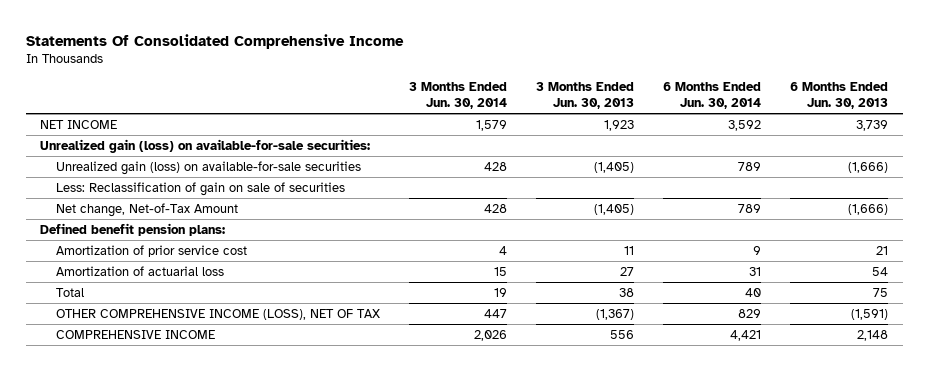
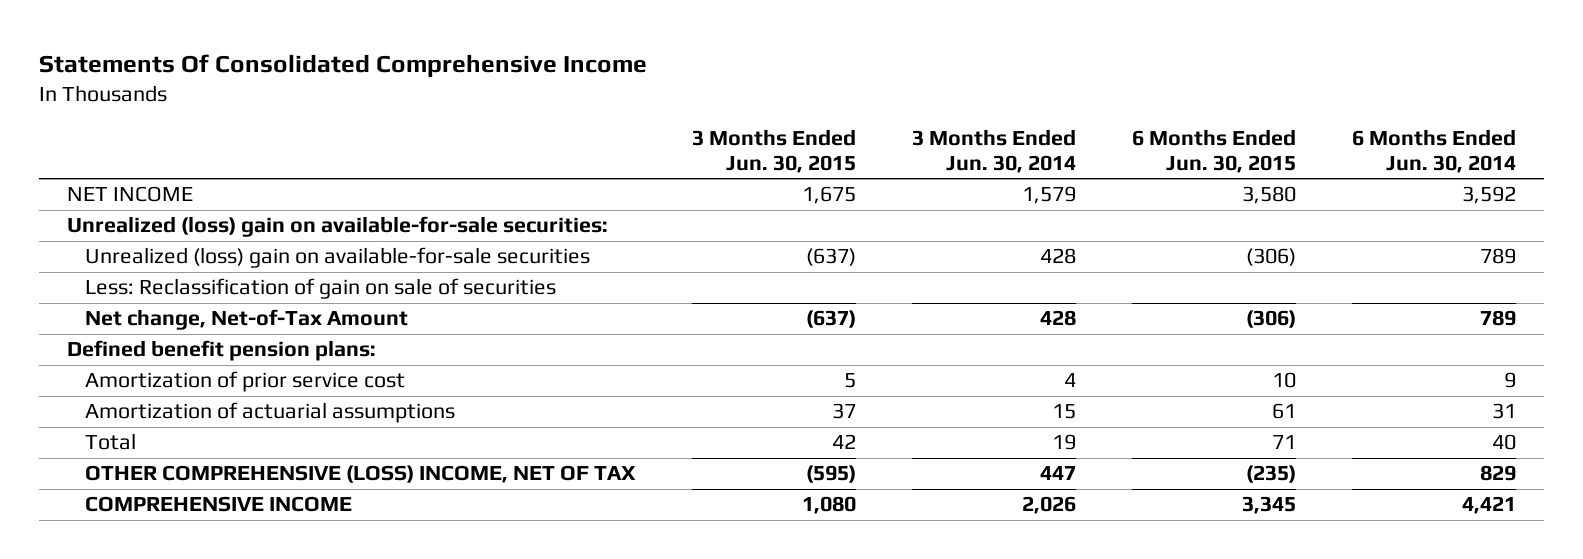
- | 3 Months Ended Jun. 30, 2014 | 3 Months Ended Jun. 30, 2013 | 6 Months Ended Jun. 30, 2014 | 6 Months Ended Jun. 30, 2013
+ | 3 Months Ended Jun. 30, 2015 | 3 Months Ended Jun. 30, 2014 | 6 Months Ended Jun. 30, 2015 | 6 Months Ended Jun. 30, 2014
- Unrealized gain (loss) on available-for-sale securities:
- Unrealized gain (loss) on available-for-sale securities | 428 | (1,405) | 789 | (1,666)
+ Unrealized (loss) gain on available-for-sale securities:
+ Unrealized (loss) gain on available-for-sale securities | (637) | 428 | (306) | 789
- Amortization of actuarial loss | 15 | 27 | 31 | 54
+ Amortization of actuarial assumptions | 37 | 15 | 61 | 31
- OTHER COMPREHENSIVE INCOME (LOSS), NET OF TAX | 447 | (1,367) | 829 | (1,591)
+ OTHER COMPREHENSIVE (LOSS) INCOME, NET OF TAX | (595) | 447 | (235) | 829

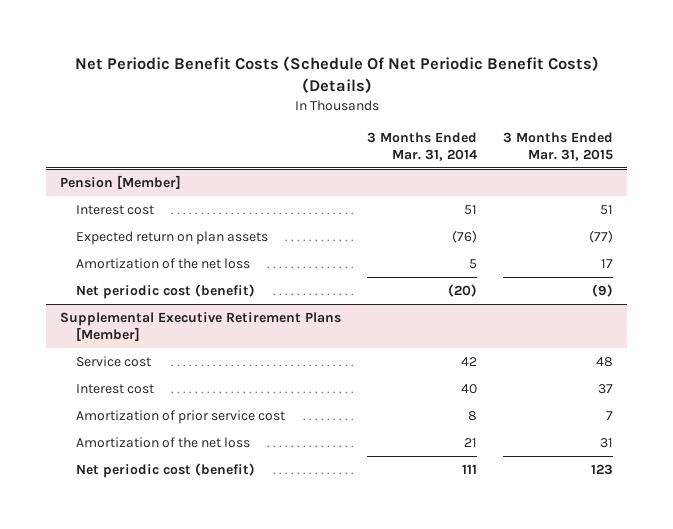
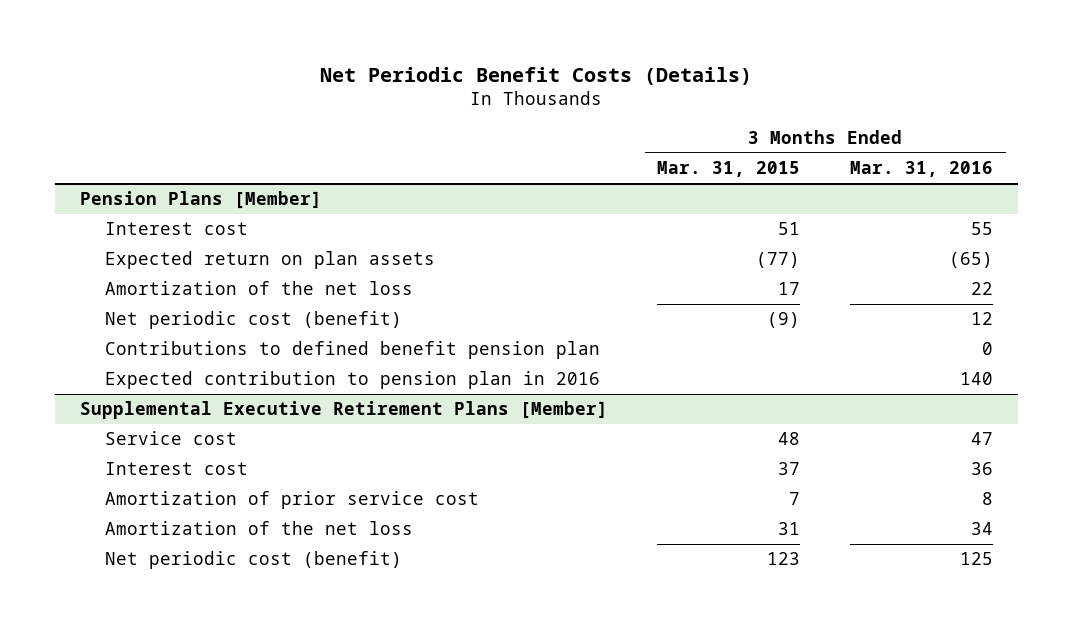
- Net Periodic Benefit Costs (Schedule Of Net Periodic Benefit Costs) (Details)
+ Net Periodic Benefit Costs (Details)
- | 3 Months Ended Mar. 31, 2014 | 3 Months Ended Mar. 31, 2015
+ | 3 Months Ended Mar. 31, 2015 | 3 Months Ended Mar. 31, 2016
- Pension [Member]
+ Pension Plans [Member]
+ Contributions to defined benefit pension plan | | 0
+ Expected contribution to pension plan in 2016 | | 140

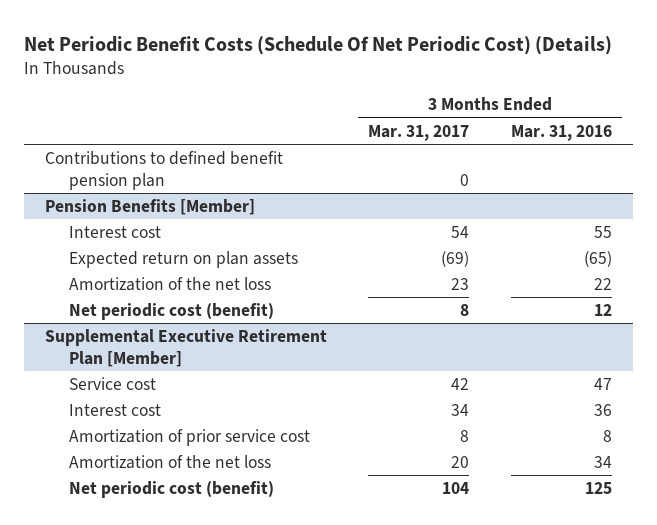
- Net Periodic Benefit Costs (Details)
+ Net Periodic Benefit Costs (Schedule Of Net Periodic Cost) (Details)
- | 3 Months Ended Mar. 31, 2015 | 3 Months Ended Mar. 31, 2016
+ | 3 Months Ended Mar. 31, 2017 | 3 Months Ended Mar. 31, 2016
- Pension Plans [Member]
+ Contributions to defined benefit pension plan | 0 |
+ Pension Benefits [Member]
- Contributions to defined benefit pension plan | | 0
- Expected contribution to pension plan in 2016 | | 140
- Supplemental Executive Retirement Plans [Member]
+ Supplemental Executive Retirement Plan [Member]

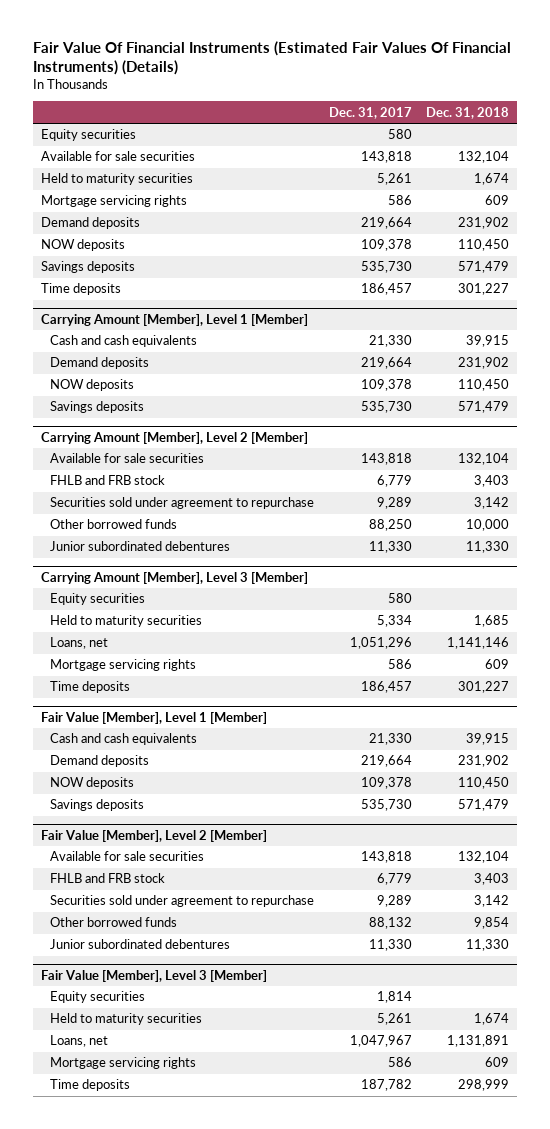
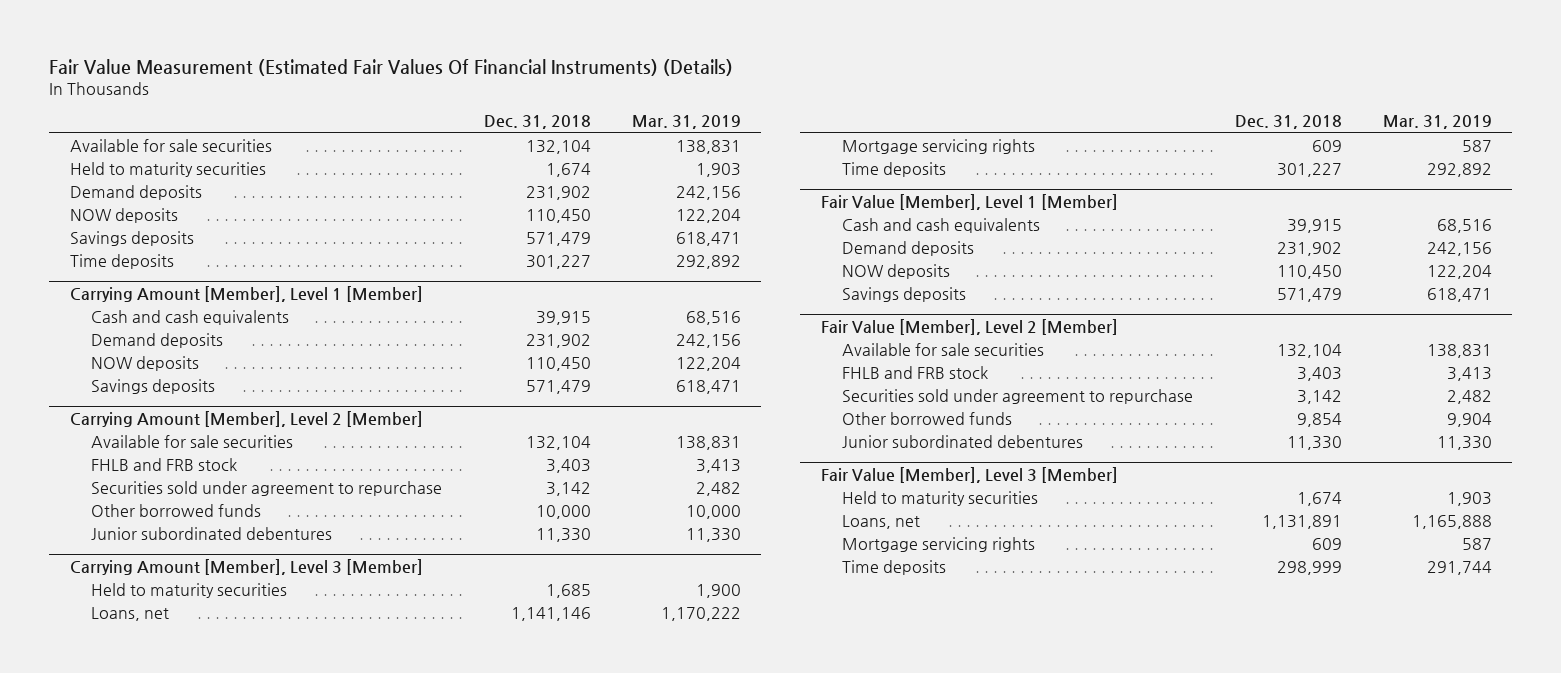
- Fair Value Of Financial Instruments (Estimated Fair Values Of Financial Instruments) (Details)
+ Fair Value Measurement (Estimated Fair Values Of Financial Instruments) (Details)
- | Dec. 31, 2017 | Dec. 31, 2018
+ | Dec. 31, 2018 | Mar. 31, 2019
- Equity securities | 580 |
- Mortgage servicing rights | 586 | 609
@ Carrying Amount [Member], Level 3 [Member]
- Equity securities | 580 |
@ Fair Value [Member], Level 3 [Member]
- Equity securities | 1,814 |

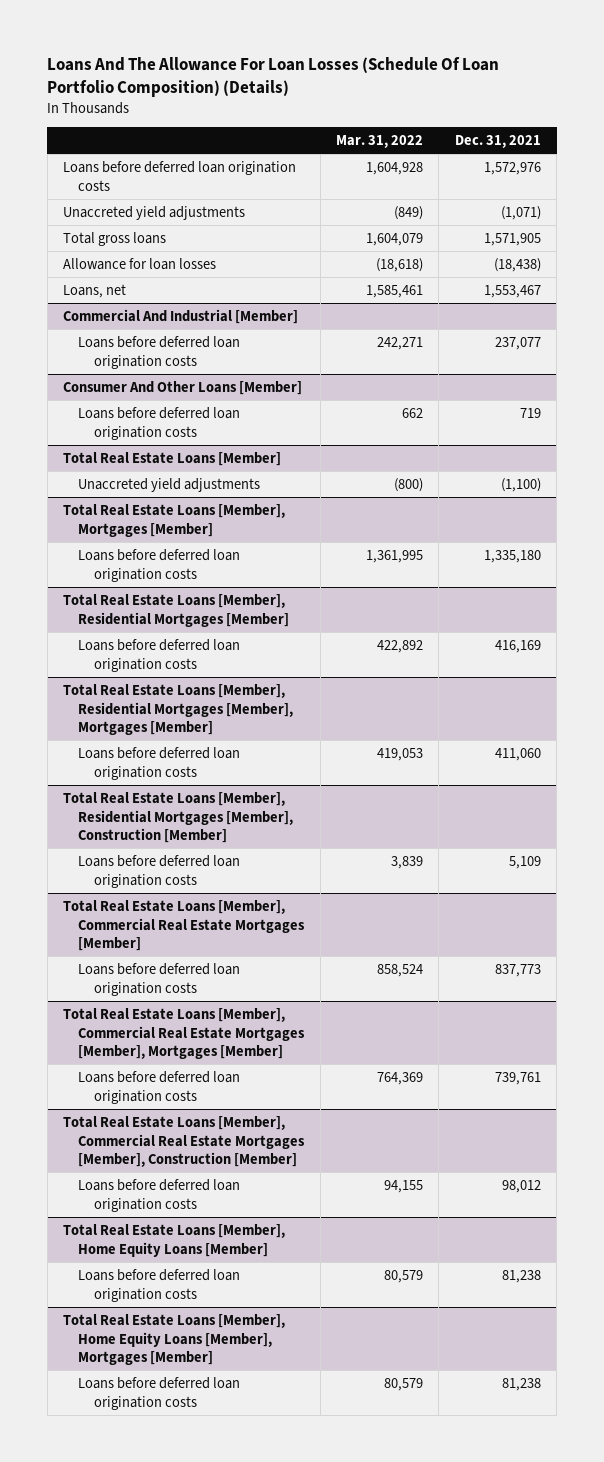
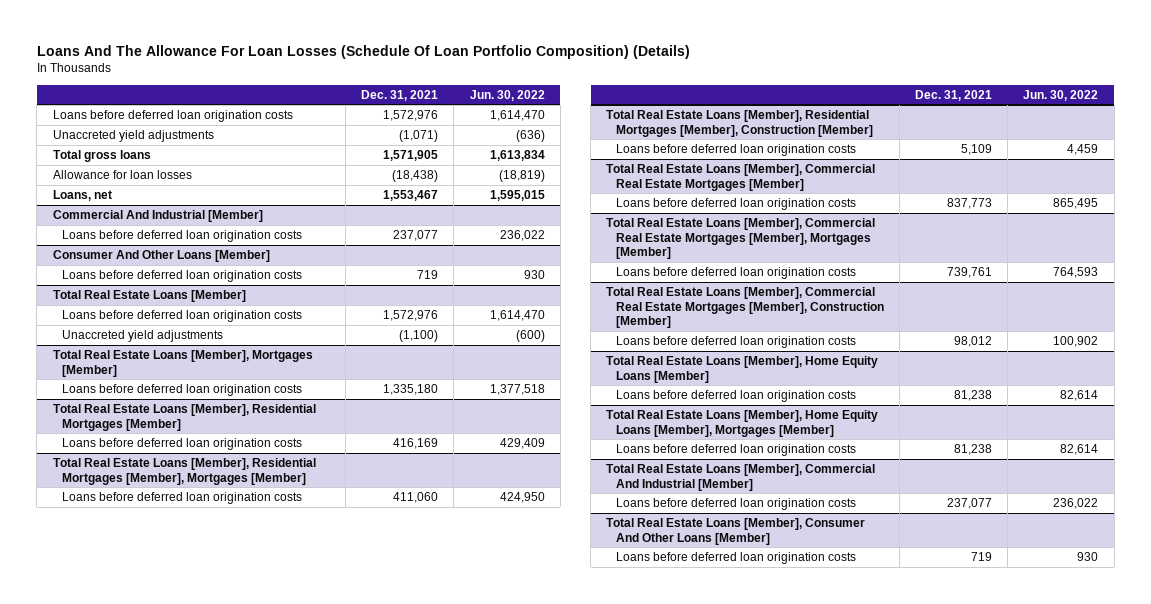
- | Mar. 31, 2022 | Dec. 31, 2021
+ | Dec. 31, 2021 | Jun. 30, 2022
@ Total Real Estate Loans [Member]
+ Loans before deferred loan origination costs | 1,572,976 | 1,614,470
+ Total Real Estate Loans [Member], Commercial And Industrial [Member]
+ Loans before deferred loan origination costs | 237,077 | 236,022
+ Total Real Estate Loans [Member], Consumer And Other Loans [Member]
+ Loans before deferred loan origination costs | 719 | 930

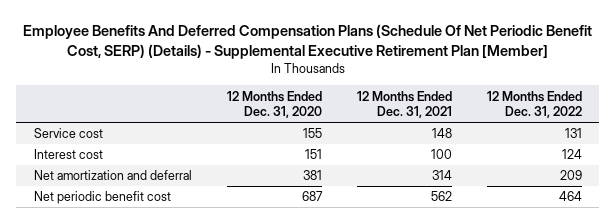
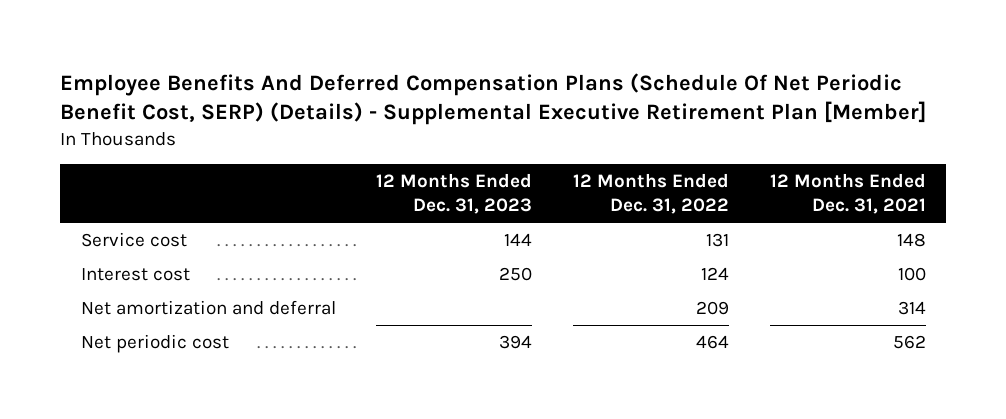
- | 12 Months Ended Dec. 31, 2020 | 12 Months Ended Dec. 31, 2021 | 12 Months Ended Dec. 31, 2022
+ | 12 Months Ended Dec. 31, 2023 | 12 Months Ended Dec. 31, 2022 | 12 Months Ended Dec. 31, 2021
- Net periodic benefit cost | 687 | 562 | 464
+ Net periodic cost | 394 | 464 | 562

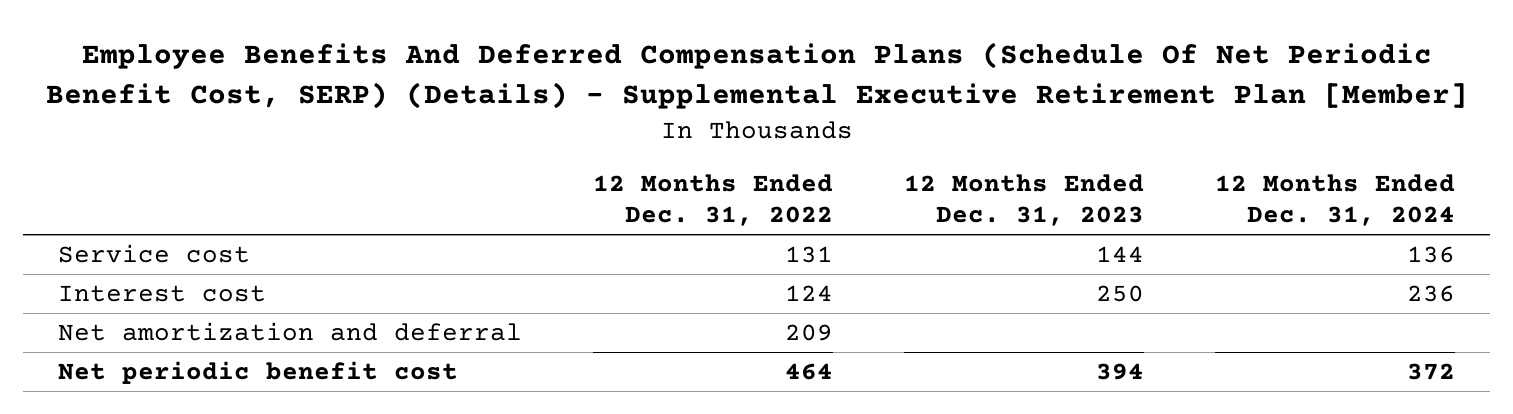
- | 12 Months Ended Dec. 31, 2023 | 12 Months Ended Dec. 31, 2022 | 12 Months Ended Dec. 31, 2021
+ | 12 Months Ended Dec. 31, 2022 | 12 Months Ended Dec. 31, 2023 | 12 Months Ended Dec. 31, 2024
- Net periodic cost | 394 | 464 | 562
+ Net periodic benefit cost | 464 | 394 | 372

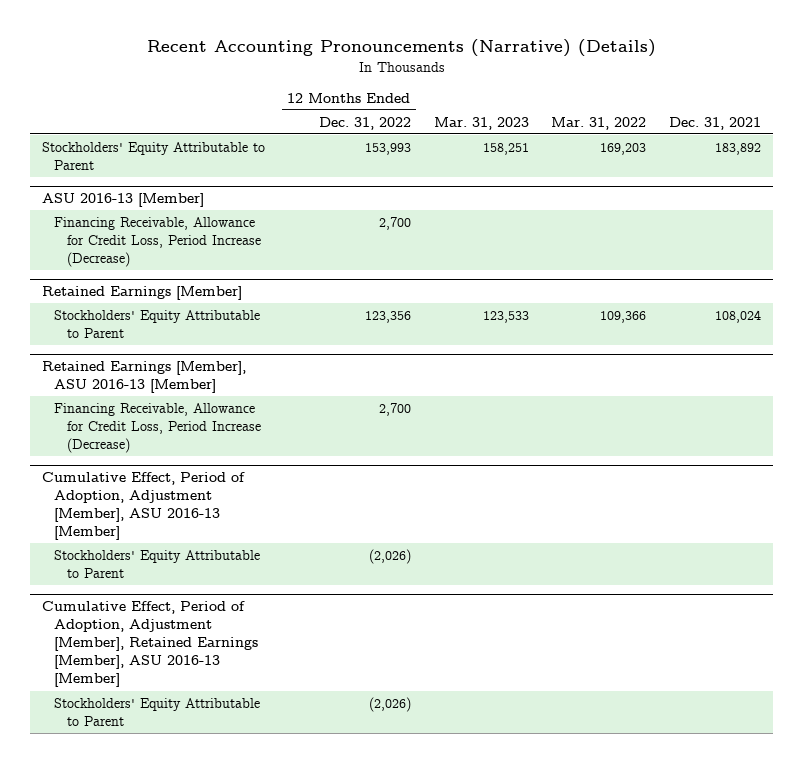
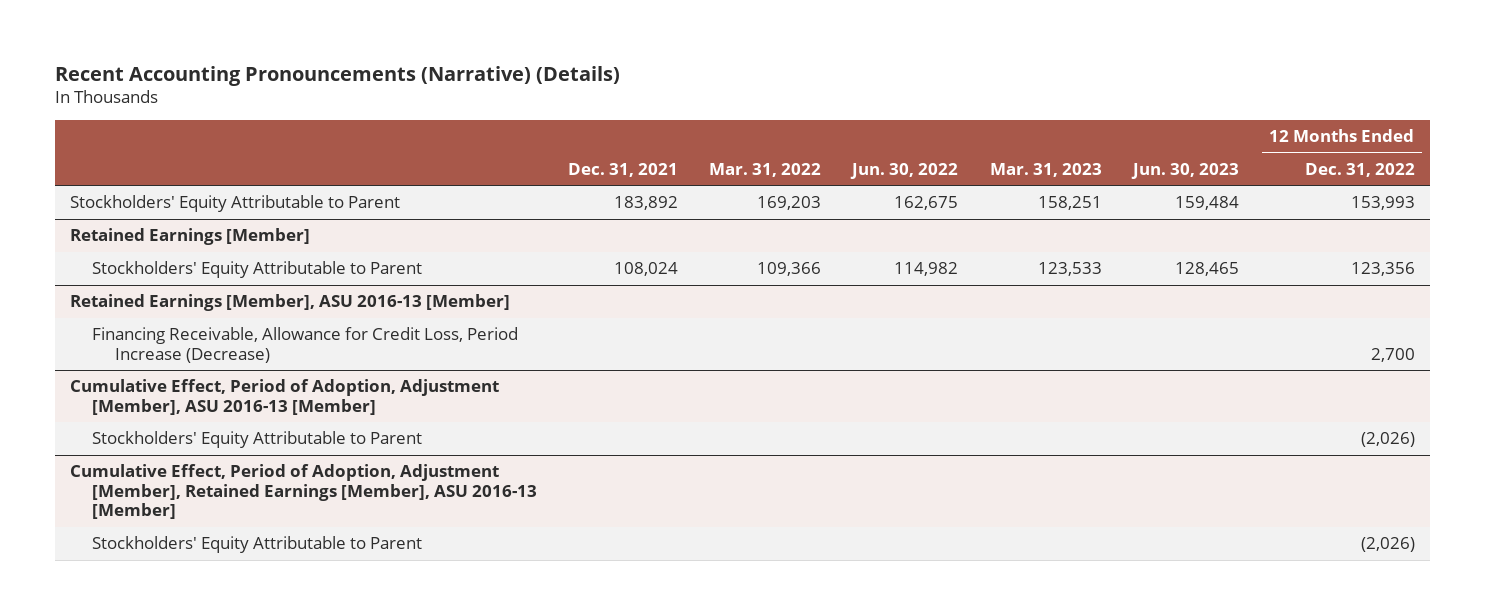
- | 12 Months Ended Dec. 31, 2022 | Mar. 31, 2023 | Mar. 31, 2022 | Dec. 31, 2021
+ | Dec. 31, 2021 | Mar. 31, 2022 | Jun. 30, 2022 | Mar. 31, 2023 | Jun. 30, 2023 | 12 Months Ended Dec. 31, 2022
- ASU 2016-13 [Member]
- Financing Receivable, Allowance for Credit Loss, Period Increase (Decrease) | 2,700 | | |

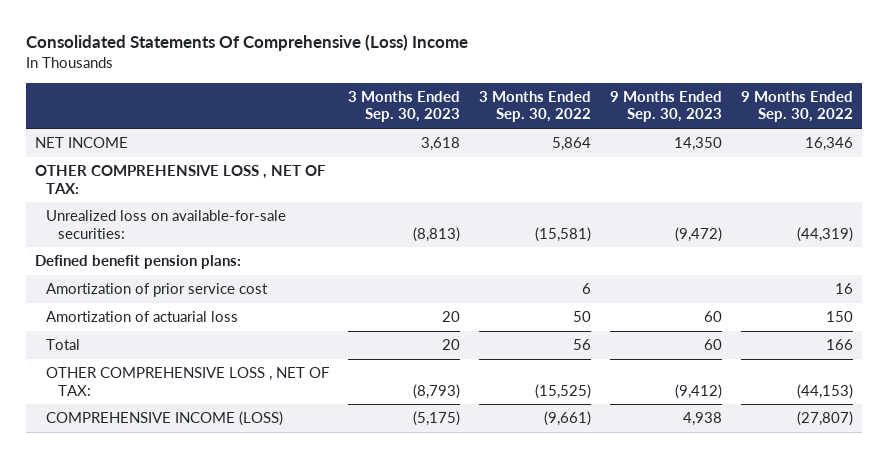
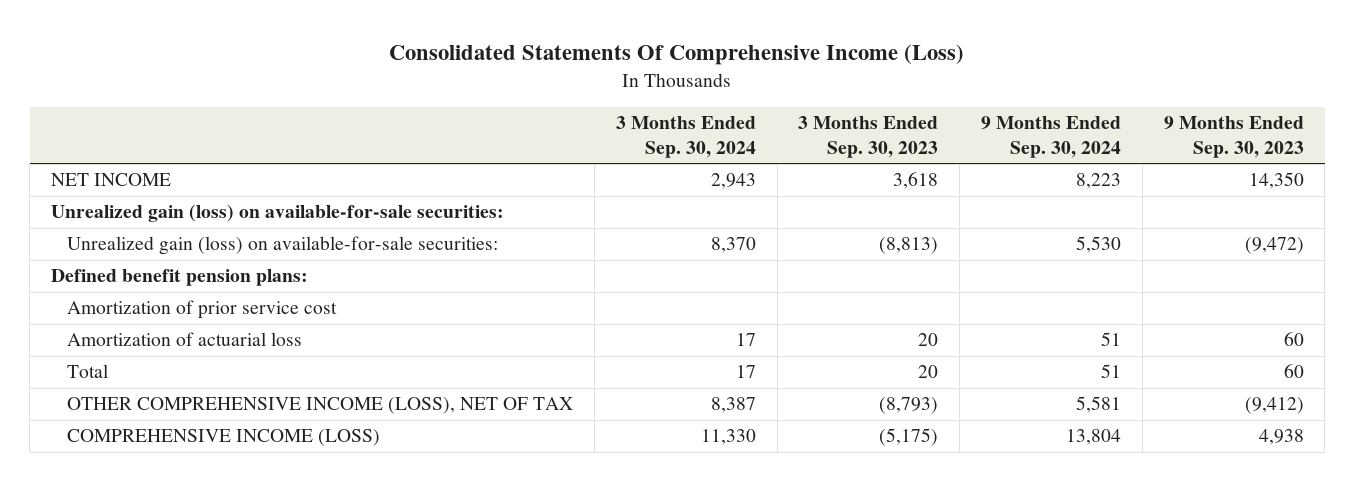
- Consolidated Statements Of Comprehensive (Loss) Income
+ Consolidated Statements Of Comprehensive Income (Loss)
- | 3 Months Ended Sep. 30, 2023 | 3 Months Ended Sep. 30, 2022 | 9 Months Ended Sep. 30, 2023 | 9 Months Ended Sep. 30, 2022
+ | 3 Months Ended Sep. 30, 2024 | 3 Months Ended Sep. 30, 2023 | 9 Months Ended Sep. 30, 2024 | 9 Months Ended Sep. 30, 2023
- OTHER COMPREHENSIVE LOSS , NET OF TAX:
- Unrealized loss on available-for-sale securities: | (8,813) | (15,581) | (9,472) | (44,319)
+ Unrealized gain (loss) on available-for-sale securities:
+ Unrealized gain (loss) on available-for-sale securities: | 8,370 | (8,813) | 5,530 | (9,472)
- OTHER COMPREHENSIVE LOSS , NET OF TAX: | (8,793) | (15,525) | (9,412) | (44,153)
+ OTHER COMPREHENSIVE INCOME (LOSS), NET OF TAX | 8,387 | (8,793) | 5,581 | (9,412)

